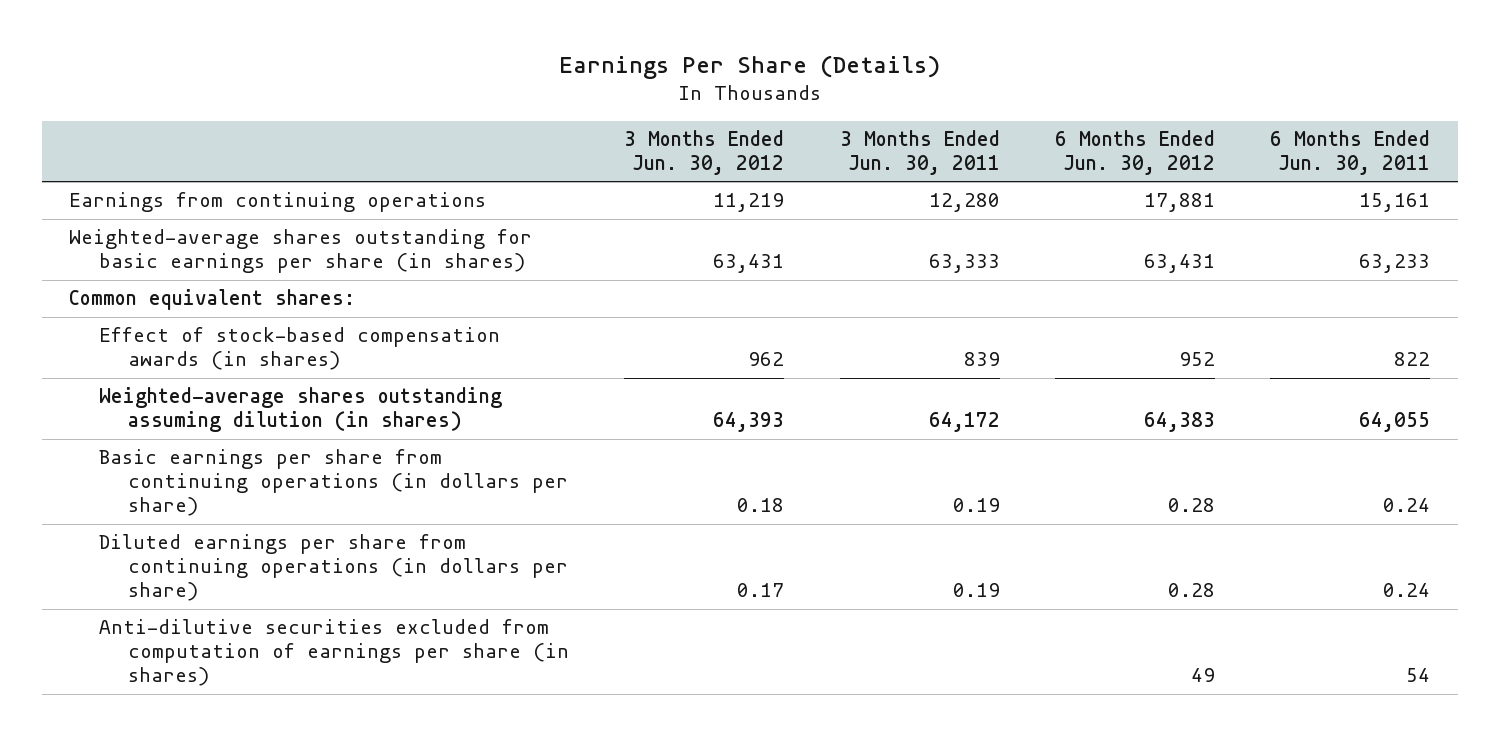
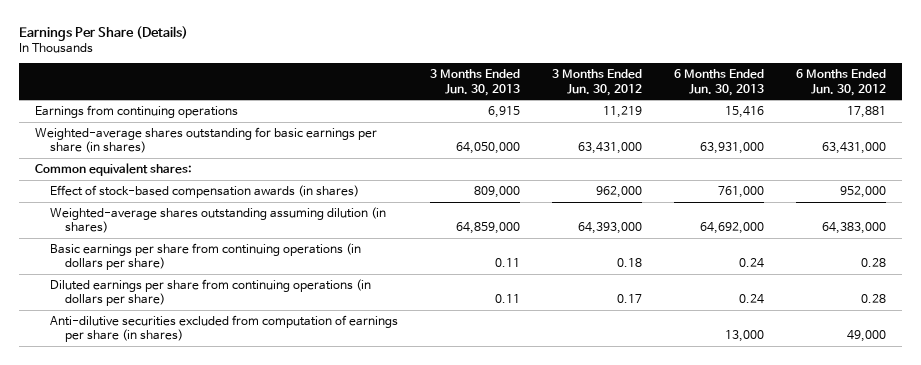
- | 3 Months Ended Jun. 30, 2012 | 3 Months Ended Jun. 30, 2011 | 6 Months Ended Jun. 30, 2012 | 6 Months Ended Jun. 30, 2011
+ | 3 Months Ended Jun. 30, 2013 | 3 Months Ended Jun. 30, 2012 | 6 Months Ended Jun. 30, 2013 | 6 Months Ended Jun. 30, 2012
- Weighted-average shares outstanding for basic earnings per share (in shares) | 63,431 | 63,333 | 63,431 | 63,233
+ Weighted-average shares outstanding for basic earnings per share (in shares) | 64,050,000 | 63,431,000 | 63,931,000 | 63,431,000
- Effect of stock-based compensation awards (in shares) | 962 | 839 | 952 | 822
- Weighted-average shares outstanding assuming dilution (in shares) | 64,393 | 64,172 | 64,383 | 64,055
+ Effect of stock-based compensation awards (in shares) | 809,000 | 962,000 | 761,000 | 952,000
+ Weighted-average shares outstanding assuming dilution (in shares) | 64,859,000 | 64,393,000 | 64,692,000 | 64,383,000
- Anti-dilutive securities excluded from computation of earnings per share (in shares) | | | 49 | 54
+ Anti-dilutive securities excluded from computation of earnings per share (in shares) | | | 13,000 | 49,000

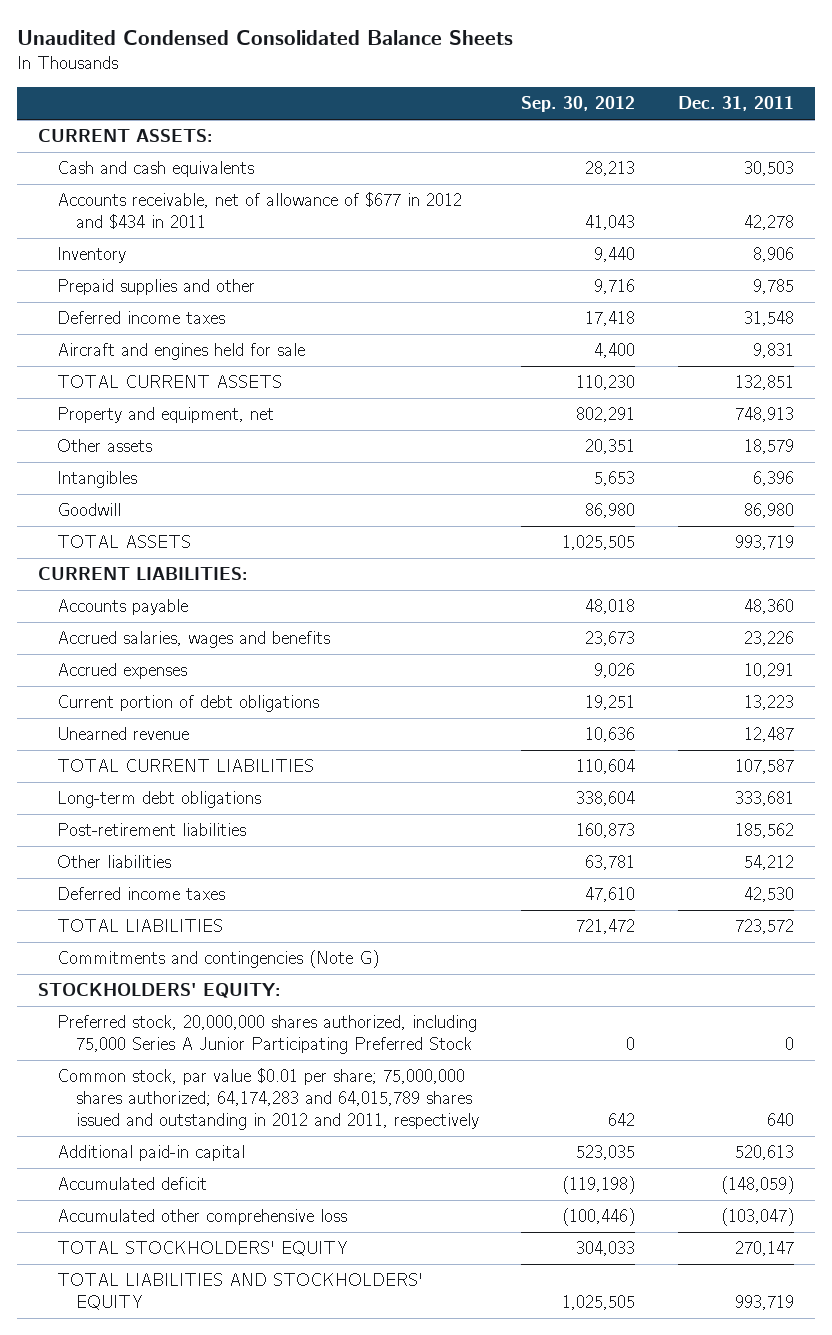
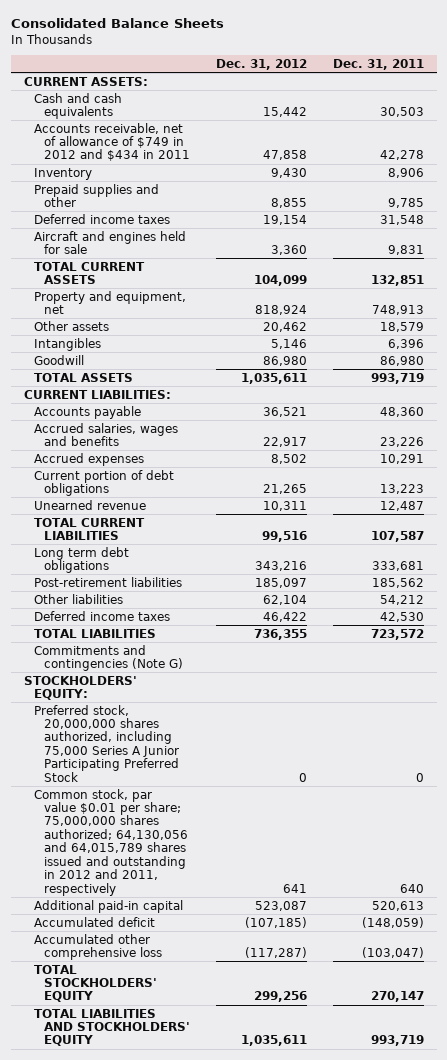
- Unaudited Condensed Consolidated Balance Sheets
+ Consolidated Balance Sheets
- | Sep. 30, 2012 | Dec. 31, 2011
+ | Dec. 31, 2012 | Dec. 31, 2011
- Accounts receivable, net of allowance of $677 in 2012 and $434 in 2011 | 41,043 | 42,278
+ Accounts receivable, net of allowance of $749 in 2012 and $434 in 2011 | 47,858 | 42,278
- Long-term debt obligations | 338,604 | 333,681
+ Long term debt obligations | 343,216 | 333,681
- Common stock, par value $0.01 per share; 75,000,000 shares authorized; 64,174,283 and 64,015,789 shares issued and outstanding in 2012 and 2011, respectively | 642 | 640
+ Common stock, par value $0.01 per share; 75,000,000 shares authorized; 64,130,056 and 64,015,789 shares issued and outstanding in 2012 and 2011, respectively | 641 | 640

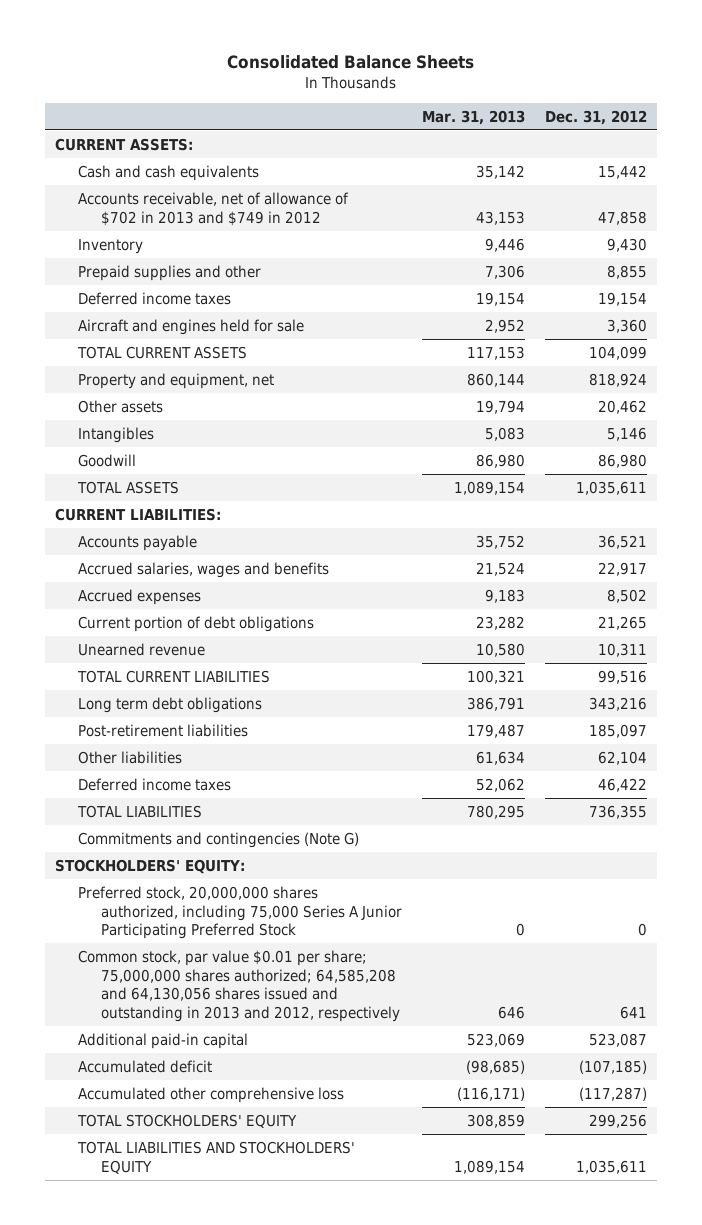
- | Dec. 31, 2012 | Dec. 31, 2011
+ | Mar. 31, 2013 | Dec. 31, 2012
- Accounts receivable, net of allowance of $749 in 2012 and $434 in 2011 | 47,858 | 42,278
+ Accounts receivable, net of allowance of $702 in 2013 and $749 in 2012 | 43,153 | 47,858
- Common stock, par value $0.01 per share; 75,000,000 shares authorized; 64,130,056 and 64,015,789 shares issued and outstanding in 2012 and 2011, respectively | 641 | 640
+ Common stock, par value $0.01 per share; 75,000,000 shares authorized; 64,585,208 and 64,130,056 shares issued and outstanding in 2013 and 2012, respectively | 646 | 641

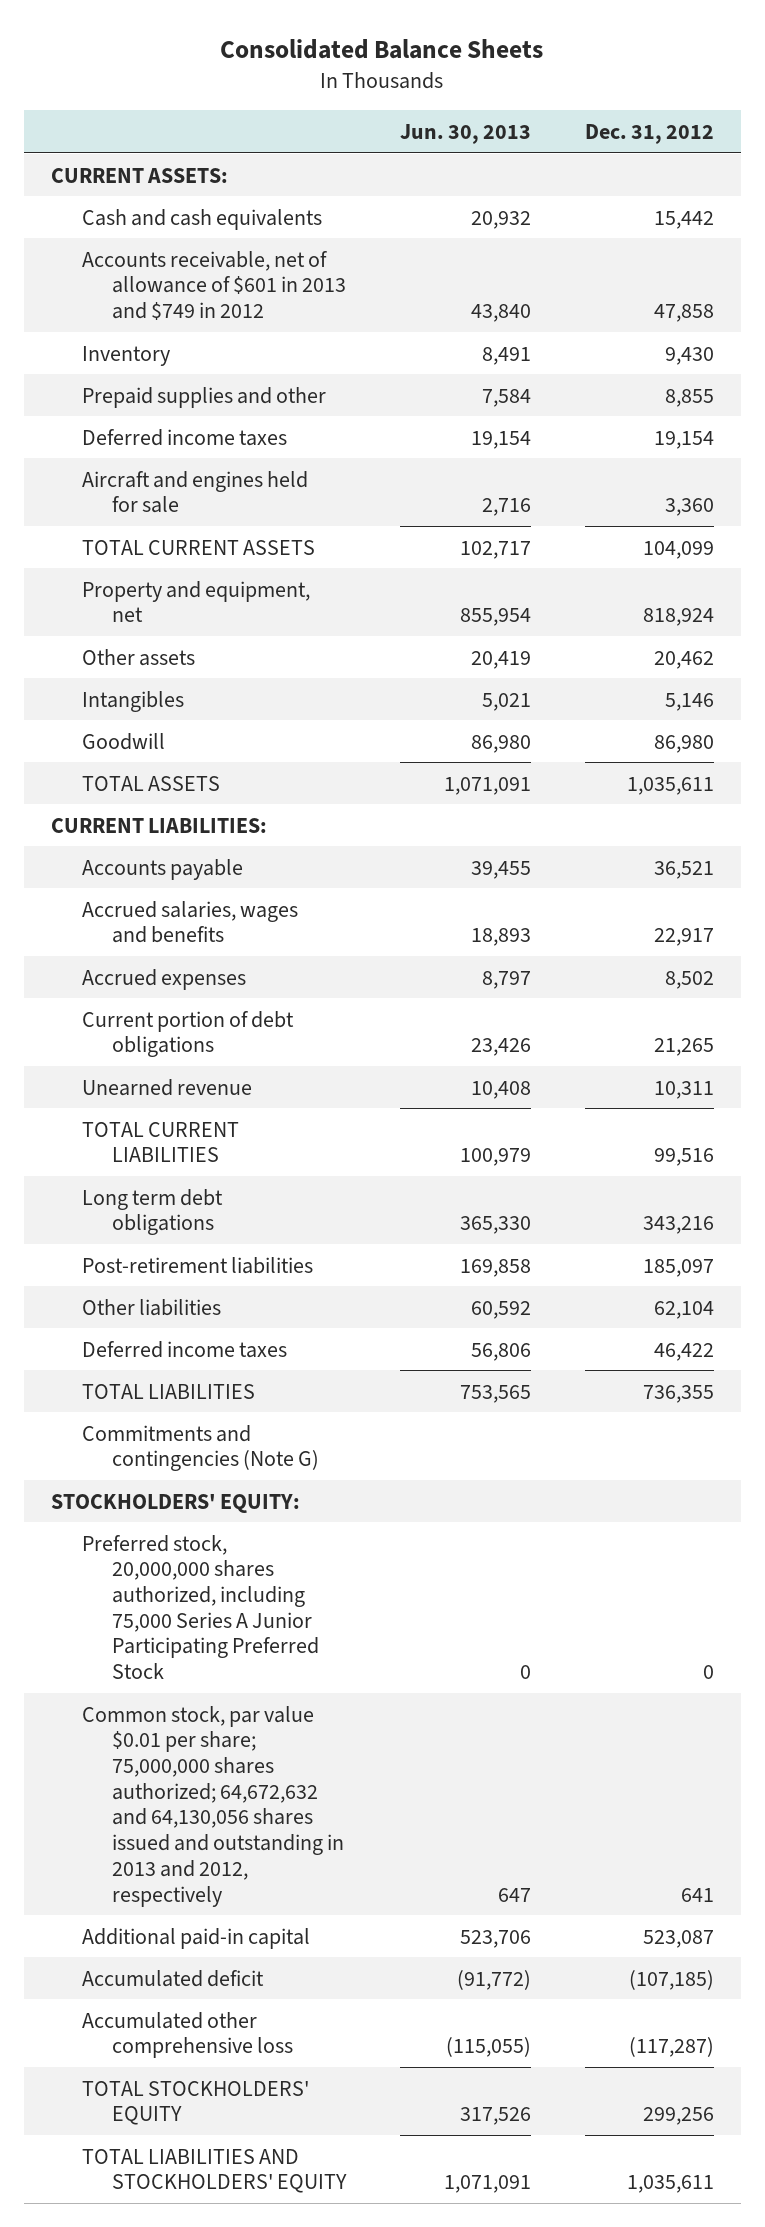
- | Mar. 31, 2013 | Dec. 31, 2012
+ | Jun. 30, 2013 | Dec. 31, 2012
- Accounts receivable, net of allowance of $702 in 2013 and $749 in 2012 | 43,153 | 47,858
+ Accounts receivable, net of allowance of $601 in 2013 and $749 in 2012 | 43,840 | 47,858
- Common stock, par value $0.01 per share; 75,000,000 shares authorized; 64,585,208 and 64,130,056 shares issued and outstanding in 2013 and 2012, respectively | 646 | 641
+ Common stock, par value $0.01 per share; 75,000,000 shares authorized; 64,672,632 and 64,130,056 shares issued and outstanding in 2013 and 2012, respectively | 647 | 641

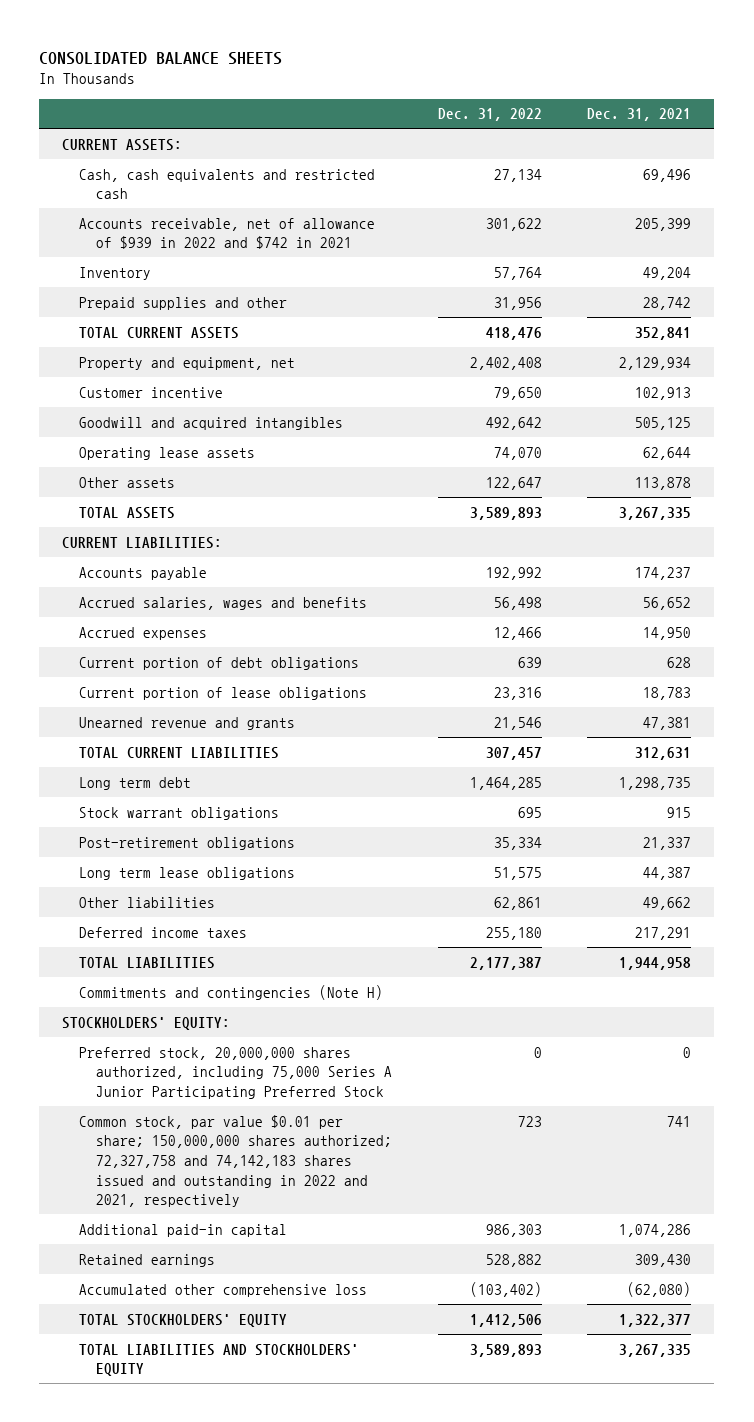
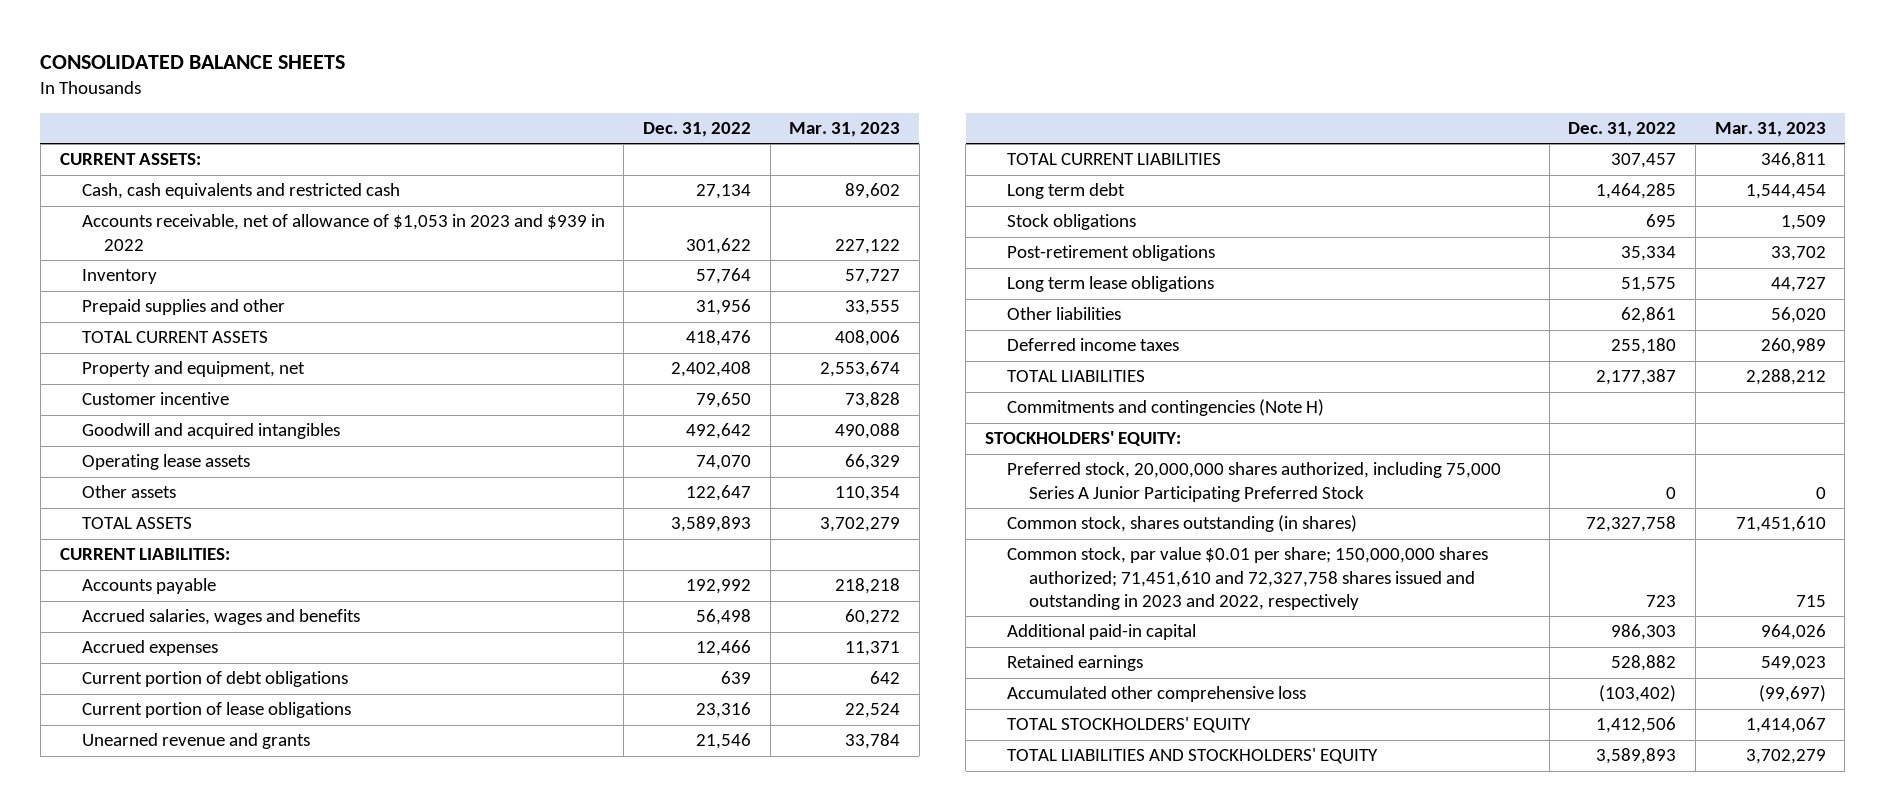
- | Dec. 31, 2022 | Dec. 31, 2021
+ | Dec. 31, 2022 | Mar. 31, 2023
- Accounts receivable, net of allowance of $939 in 2022 and $742 in 2021 | 301,622 | 205,399
+ Accounts receivable, net of allowance of $1,053 in 2023 and $939 in 2022 | 301,622 | 227,122
- Stock warrant obligations | 695 | 915
+ Stock obligations | 695 | 1,509
- Common stock, par value $0.01 per share; 150,000,000 shares authorized; 72,327,758 and 74,142,183 shares issued and outstanding in 2022 and 2021, respectively | 723 | 741
+ Common stock, shares outstanding (in shares) | 72,327,758 | 71,451,610
+ Common stock, par value $0.01 per share; 150,000,000 shares authorized; 71,451,610 and 72,327,758 shares issued and outstanding in 2023 and 2022, respectively | 723 | 715

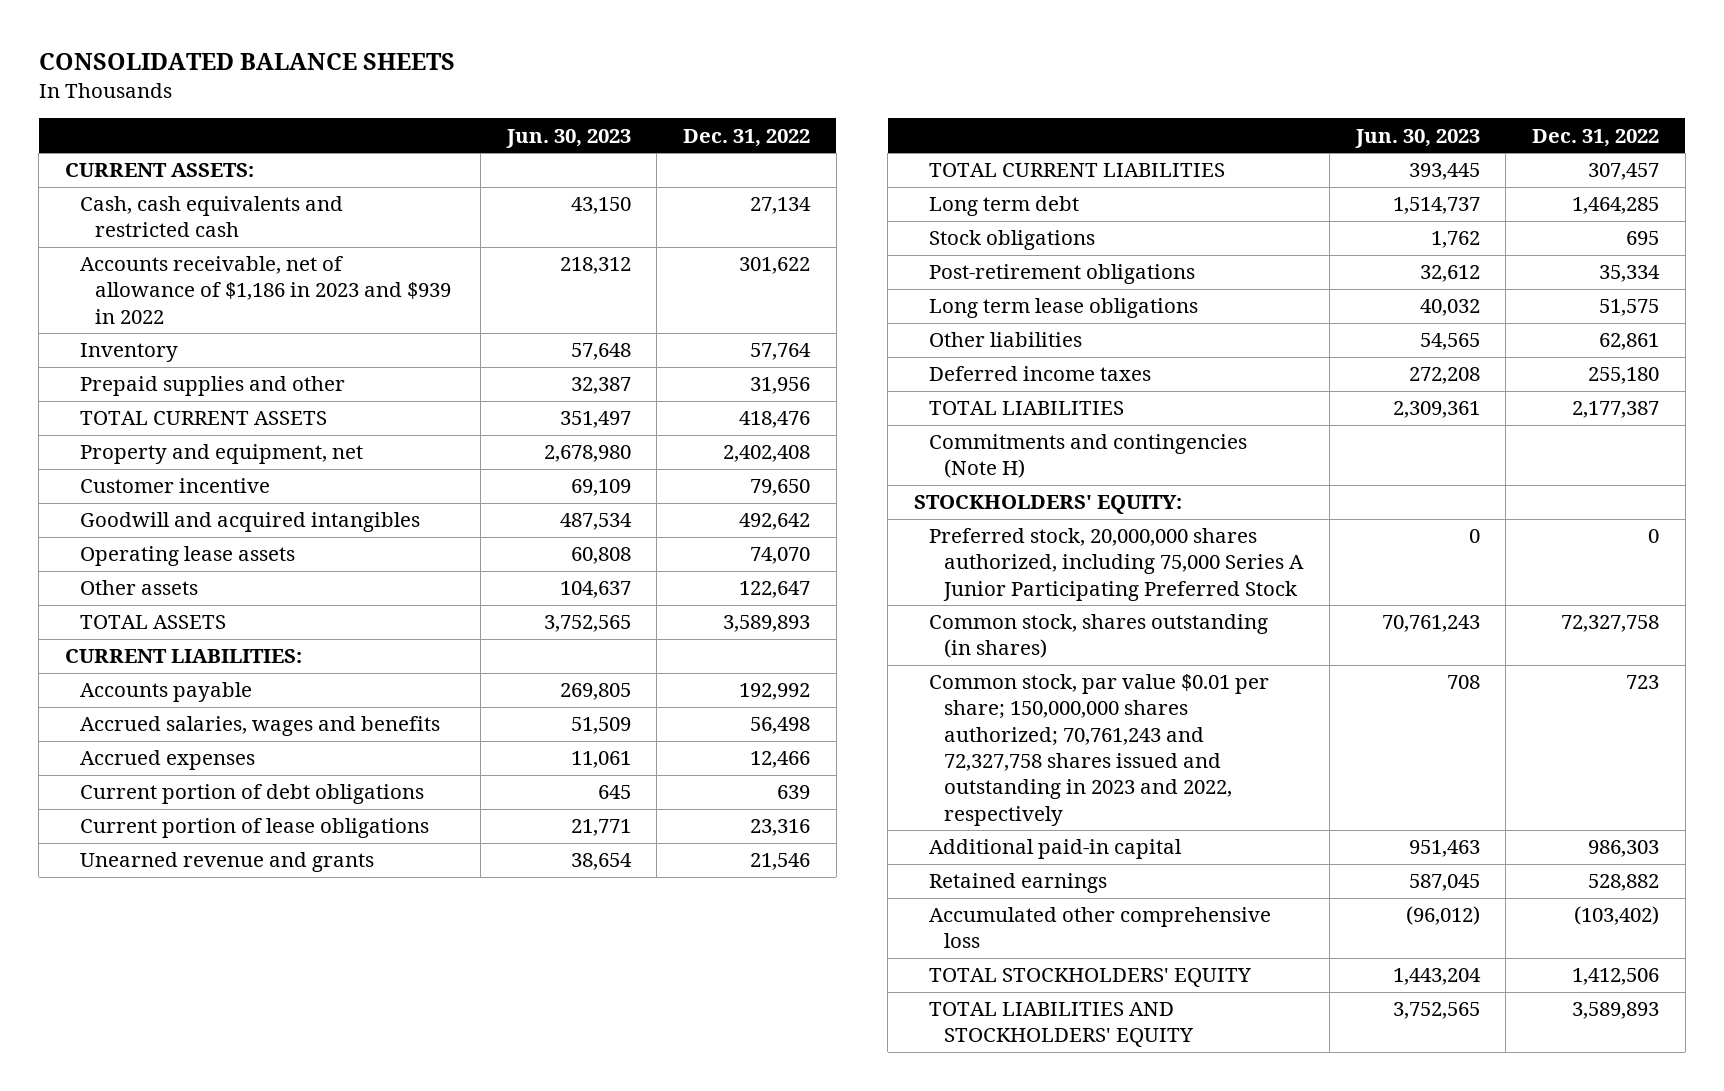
- | Dec. 31, 2022 | Mar. 31, 2023
+ | Jun. 30, 2023 | Dec. 31, 2022
- Accounts receivable, net of allowance of $1,053 in 2023 and $939 in 2022 | 301,622 | 227,122
+ Accounts receivable, net of allowance of $1,186 in 2023 and $939 in 2022 | 218,312 | 301,622
- Common stock, par value $0.01 per share; 150,000,000 shares authorized; 71,451,610 and 72,327,758 shares issued and outstanding in 2023 and 2022, respectively | 723 | 715
+ Common stock, par value $0.01 per share; 150,000,000 shares authorized; 70,761,243 and 72,327,758 shares issued and outstanding in 2023 and 2022, respectively | 708 | 723

